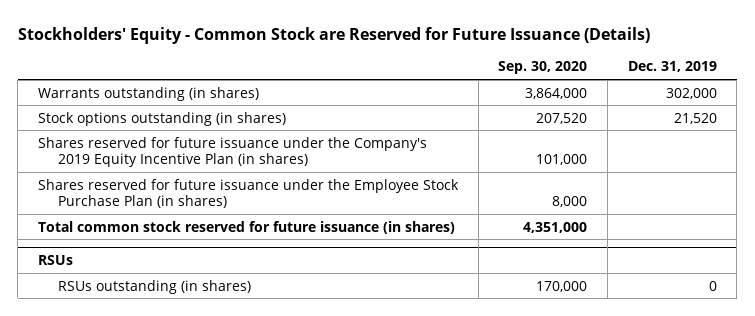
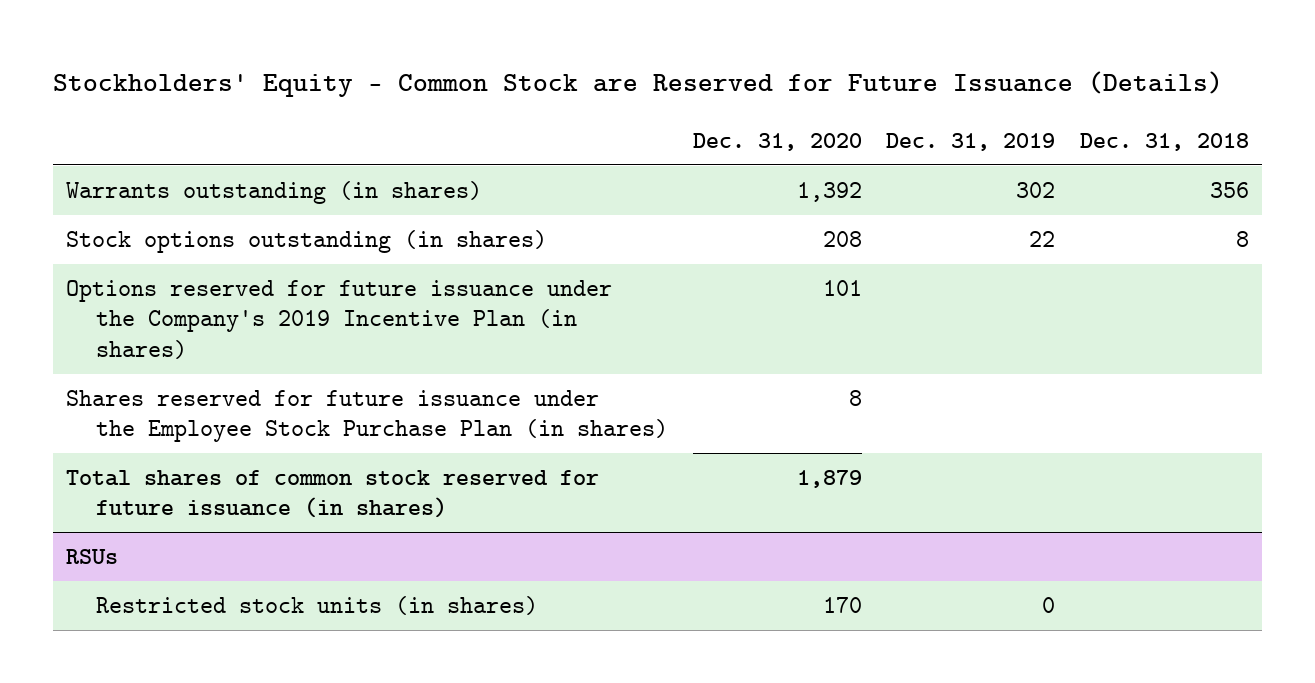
- | Sep. 30, 2020 | Dec. 31, 2019
+ | Dec. 31, 2020 | Dec. 31, 2019 | Dec. 31, 2018
- Warrants outstanding (in shares) | 3,864,000 | 302,000
- Stock options outstanding (in shares) | 207,520 | 21,520
- Shares reserved for future issuance under the Company's 2019 Equity Incentive Plan (in shares) | 101,000 |
+ Warrants outstanding (in shares) | 1,392 | 302 | 356
+ Stock options outstanding (in shares) | 208 | 22 | 8
+ Options reserved for future issuance under the Company's 2019 Incentive Plan (in shares) | 101 | |
- Total common stock reserved for future issuance (in shares) | 4,351,000 |
+ Total shares of common stock reserved for future issuance (in shares) | 1,879 | |
@ RSUs
- RSUs outstanding (in shares) | 170,000 | 0
+ Restricted stock units (in shares) | 170 | 0 |

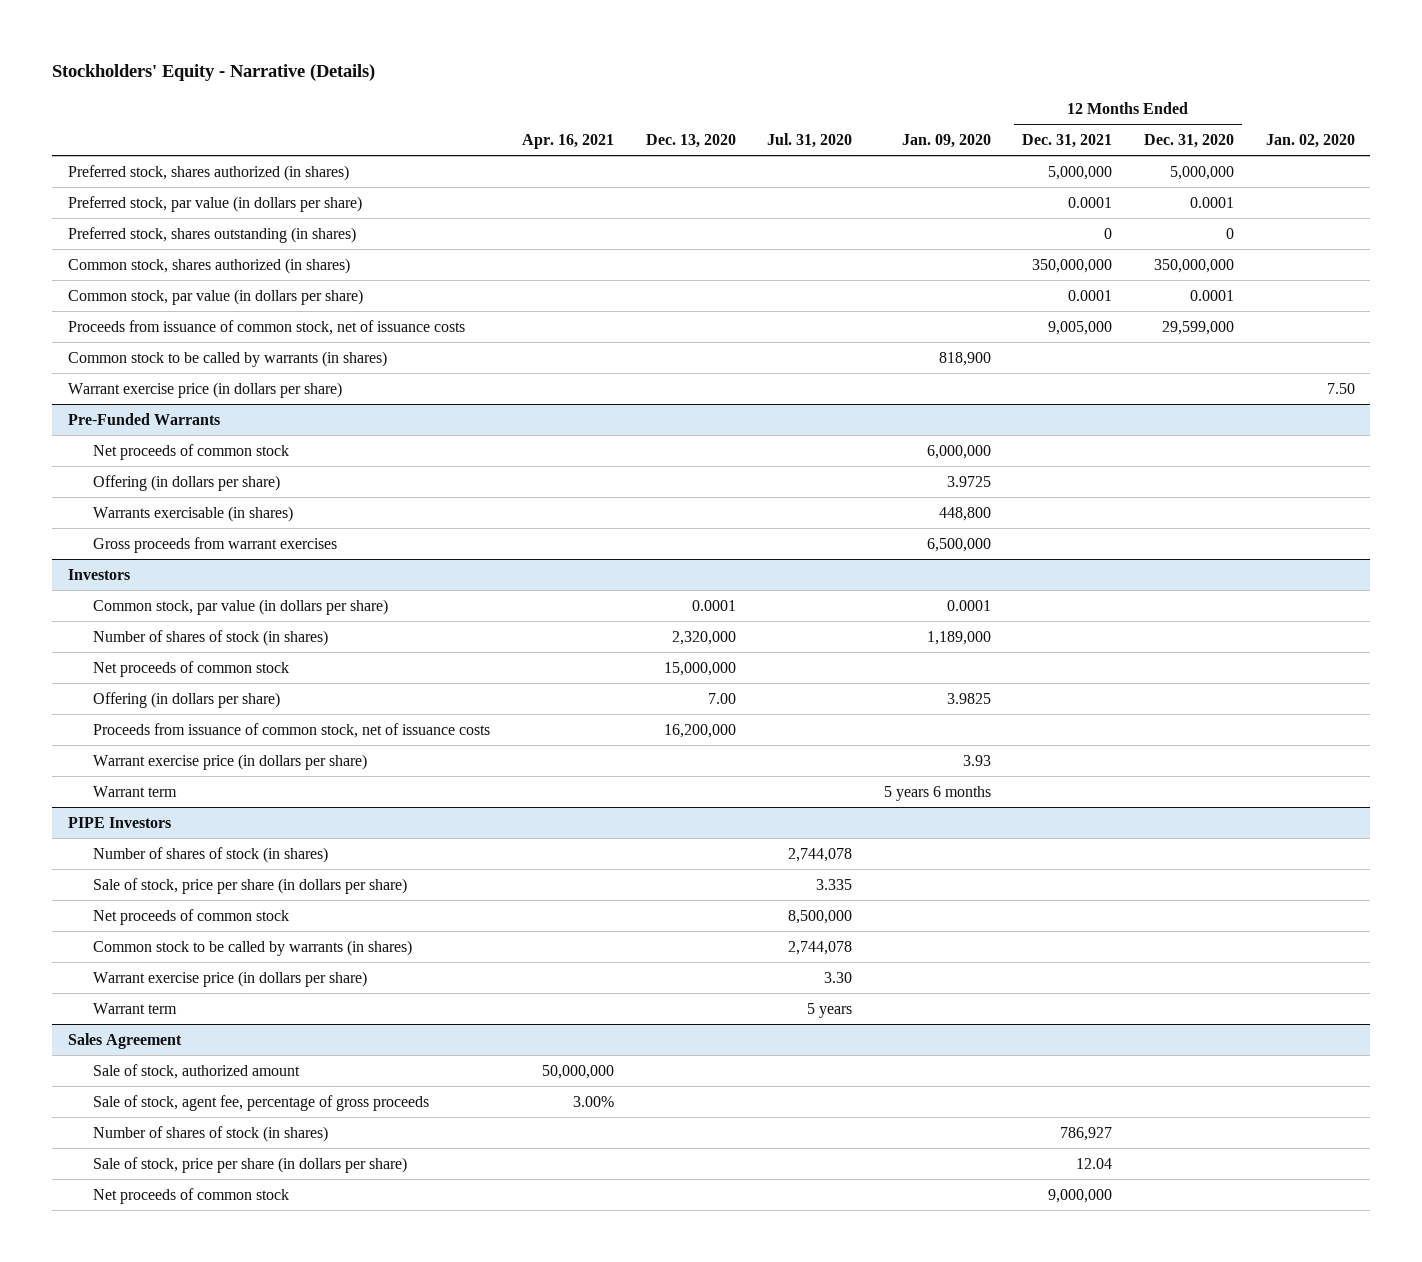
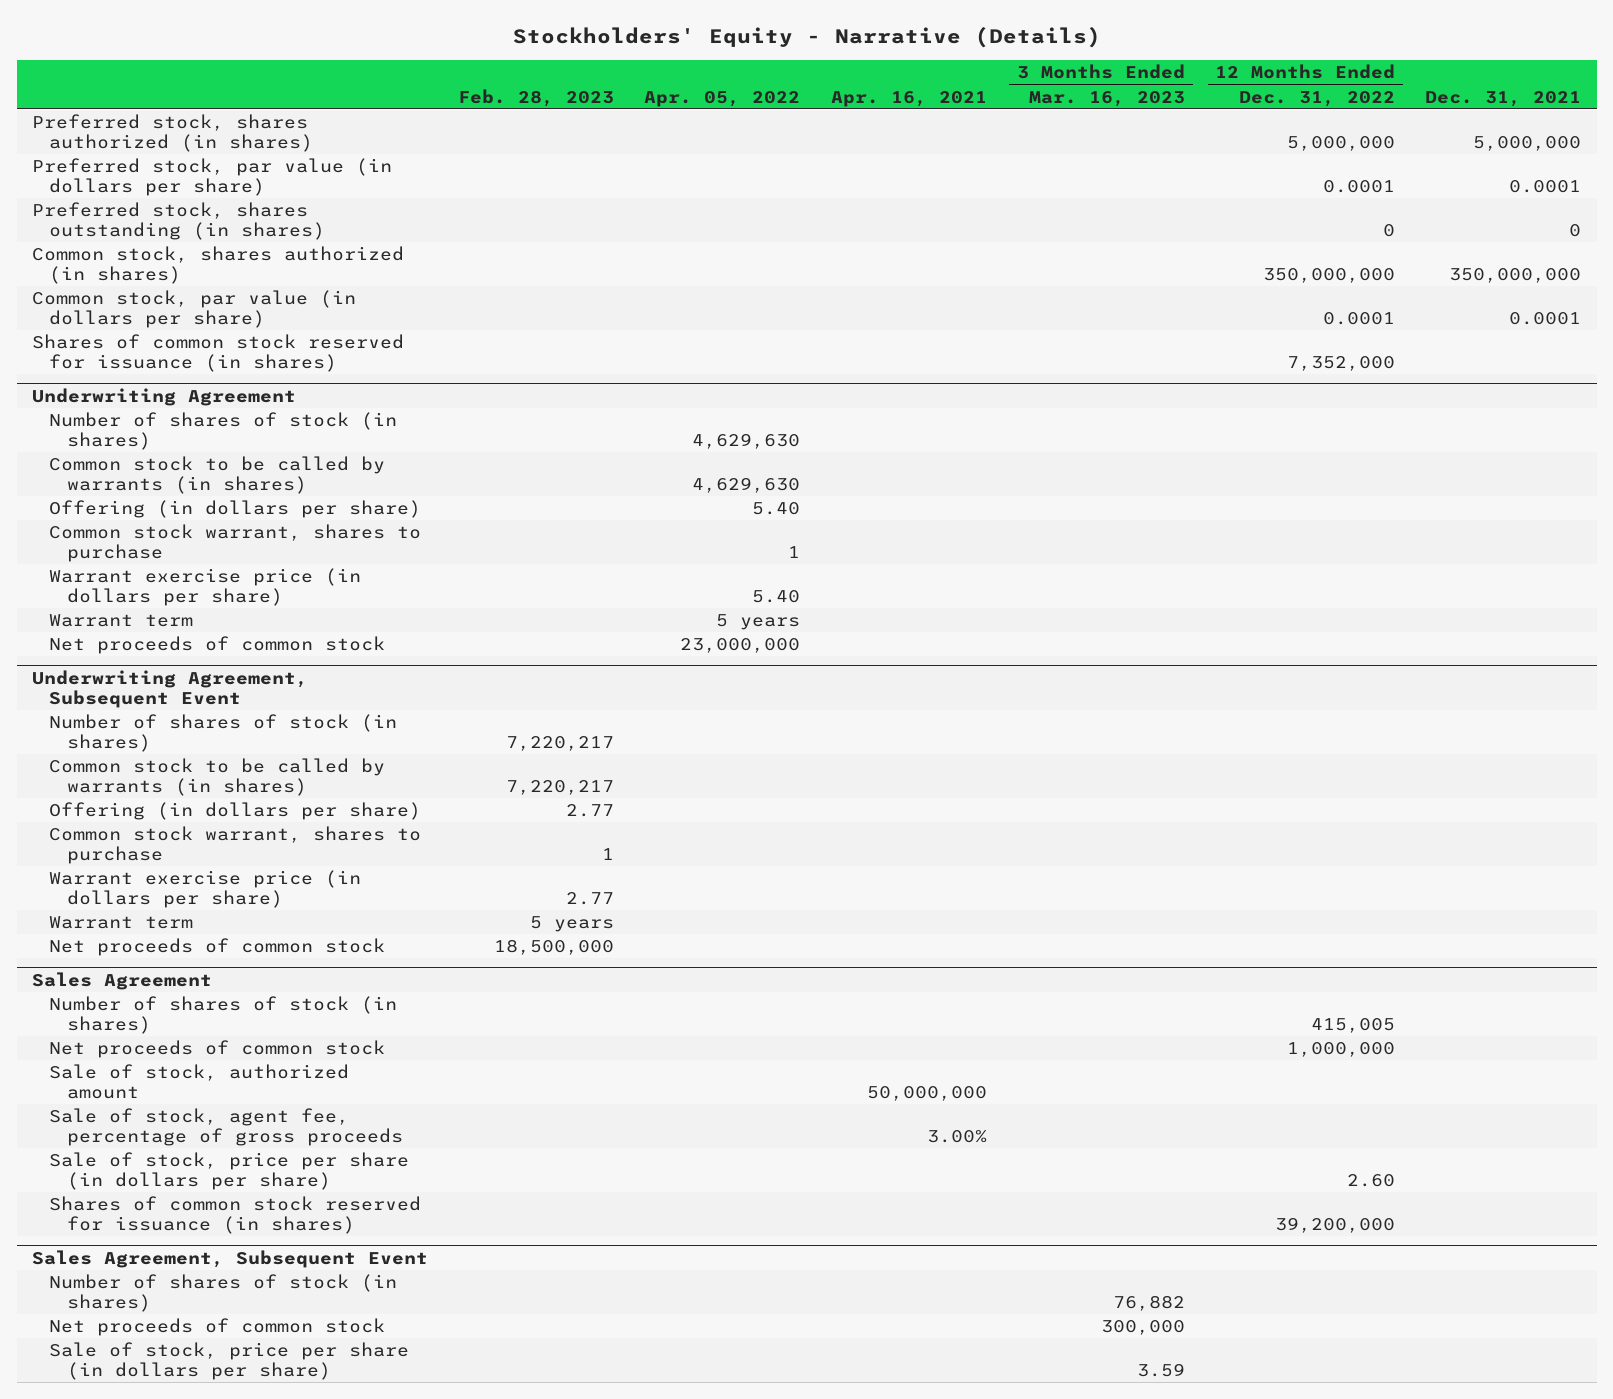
- | Apr. 16, 2021 | Dec. 13, 2020 | Jul. 31, 2020 | Jan. 09, 2020 | 12 Months Ended Dec. 31, 2021 | 12 Months Ended Dec. 31, 2020 | Jan. 02, 2020
+ | Feb. 28, 2023 | Apr. 05, 2022 | Apr. 16, 2021 | 3 Months Ended Mar. 16, 2023 | 12 Months Ended Dec. 31, 2022 | Dec. 31, 2021
- Proceeds from issuance of common stock, net of issuance costs | | | | | 9,005,000 | 29,599,000 |
- Common stock to be called by warrants (in shares) | | | | 818,900 | | |
- Warrant exercise price (in dollars per share) | | | | | | | 7.50
- Pre-Funded Warrants
- Net proceeds of common stock | | | | 6,000,000 | | |
- Offering (in dollars per share) | | | | 3.9725 | | |
- Warrants exercisable (in shares) | | | | 448,800 | | |
- Gross proceeds from warrant exercises | | | | 6,500,000 | | |
- Investors
- Common stock, par value (in dollars per share) | | 0.0001 | | 0.0001 | | |
- Number of shares of stock (in shares) | | 2,320,000 | | 1,189,000 | | |
- Net proceeds of common stock | | 15,000,000 | | | | |
- Offering (in dollars per share) | | 7.00 | | 3.9825 | | |
- Proceeds from issuance of common stock, net of issuance costs | | 16,200,000 | | | | |
- Warrant exercise price (in dollars per share) | | | | 3.93 | | |
- Warrant term | | | | 5 years 6 months | | |
- PIPE Investors
- Number of shares of stock (in shares) | | | 2,744,078 | | | |
- Sale of stock, price per share (in dollars per share) | | | 3.335 | | | |
- Net proceeds of common stock | | | 8,500,000 | | | |
- Common stock to be called by warrants (in shares) | | | 2,744,078 | | | |
- Warrant exercise price (in dollars per share) | | | 3.30 | | | |
- Warrant term | | | 5 years | | | |
+ Shares of common stock reserved for issuance (in shares) | | | | | 7,352,000 |
+ Underwriting Agreement
+ Number of shares of stock (in shares) | | 4,629,630 | | | |
+ Common stock to be called by warrants (in shares) | | 4,629,630 | | | |
+ Offering (in dollars per share) | | 5.40 | | | |
+ Common stock warrant, shares to purchase | | 1 | | | |
+ Warrant exercise price (in dollars per share) | | 5.40 | | | |
+ Warrant term | | 5 years | | | |
+ Net proceeds of common stock | | 23,000,000 | | | |
+ Underwriting Agreement, Subsequent Event
+ Number of shares of stock (in shares) | 7,220,217 | | | | |
+ Common stock to be called by warrants (in shares) | 7,220,217 | | | | |
+ Offering (in dollars per share) | 2.77 | | | | |
+ Common stock warrant, shares to purchase | 1 | | | | |
+ Warrant exercise price (in dollars per share) | 2.77 | | | | |
+ Warrant term | 5 years | | | | |
+ Net proceeds of common stock | 18,500,000 | | | | |
@ Sales Agreement
moved up: Number of shares of stock (in shares) | | | | | 415,005 |
moved up: Net proceeds of common stock | | | | | 1,000,000 |
+ Shares of common stock reserved for issuance (in shares) | | | | | 39,200,000 |
+ Sales Agreement, Subsequent Event
+ Number of shares of stock (in shares) | | | | 76,882 | |
+ Net proceeds of common stock | | | | 300,000 | |
+ Sale of stock, price per share (in dollars per share) | | | | 3.59 | |

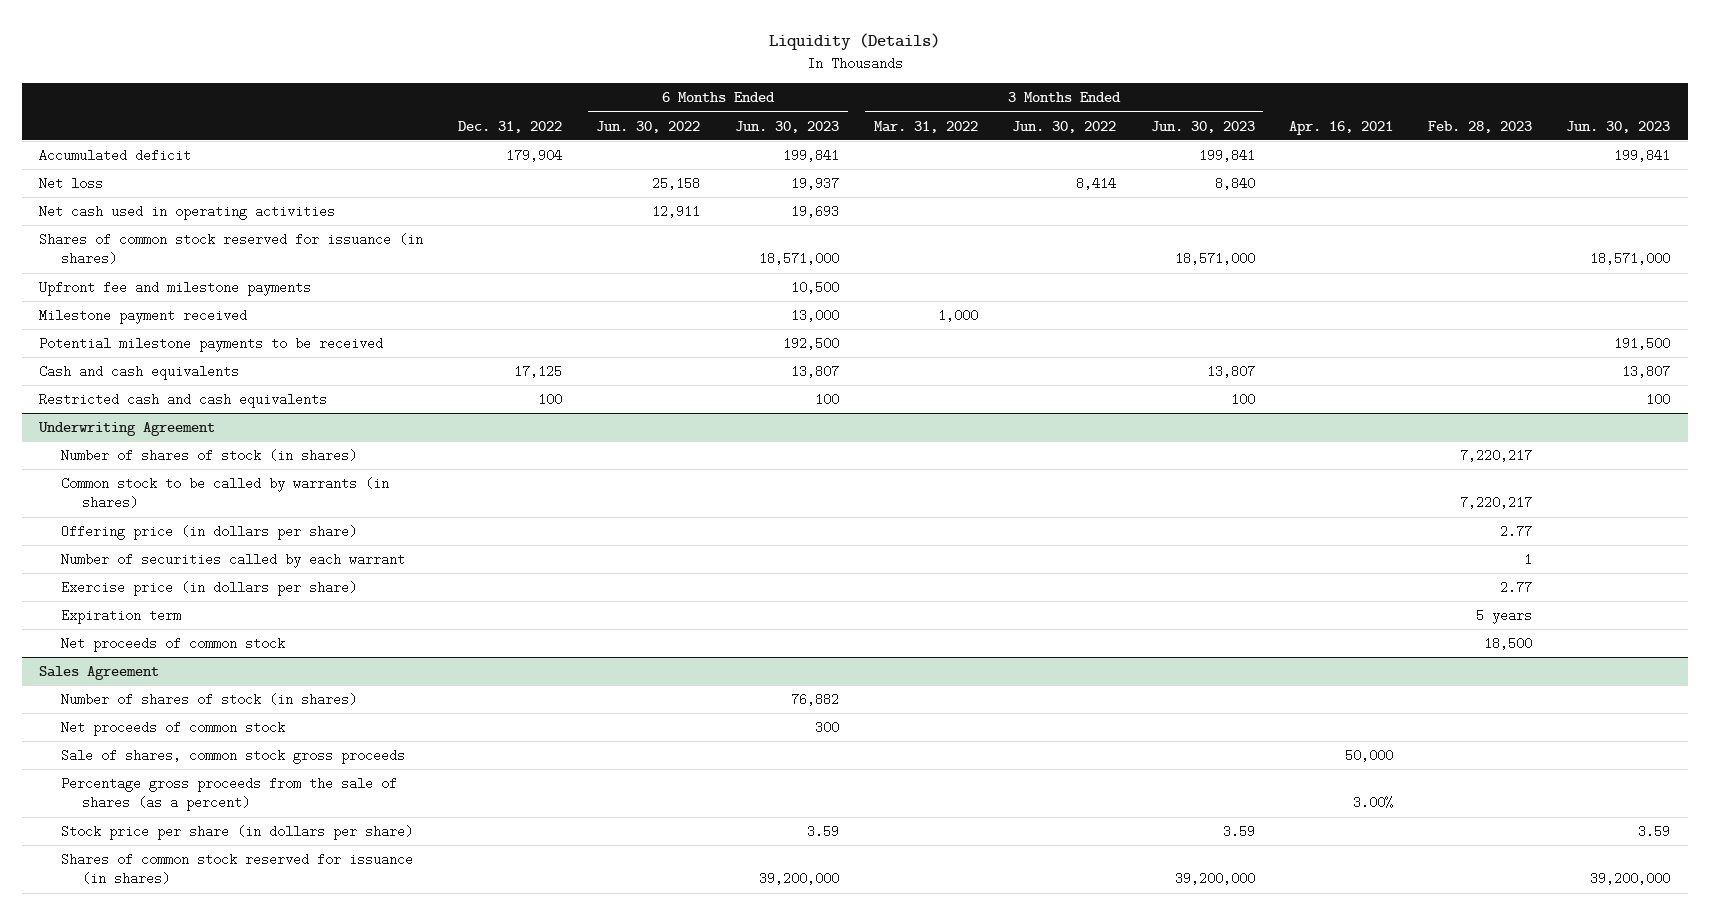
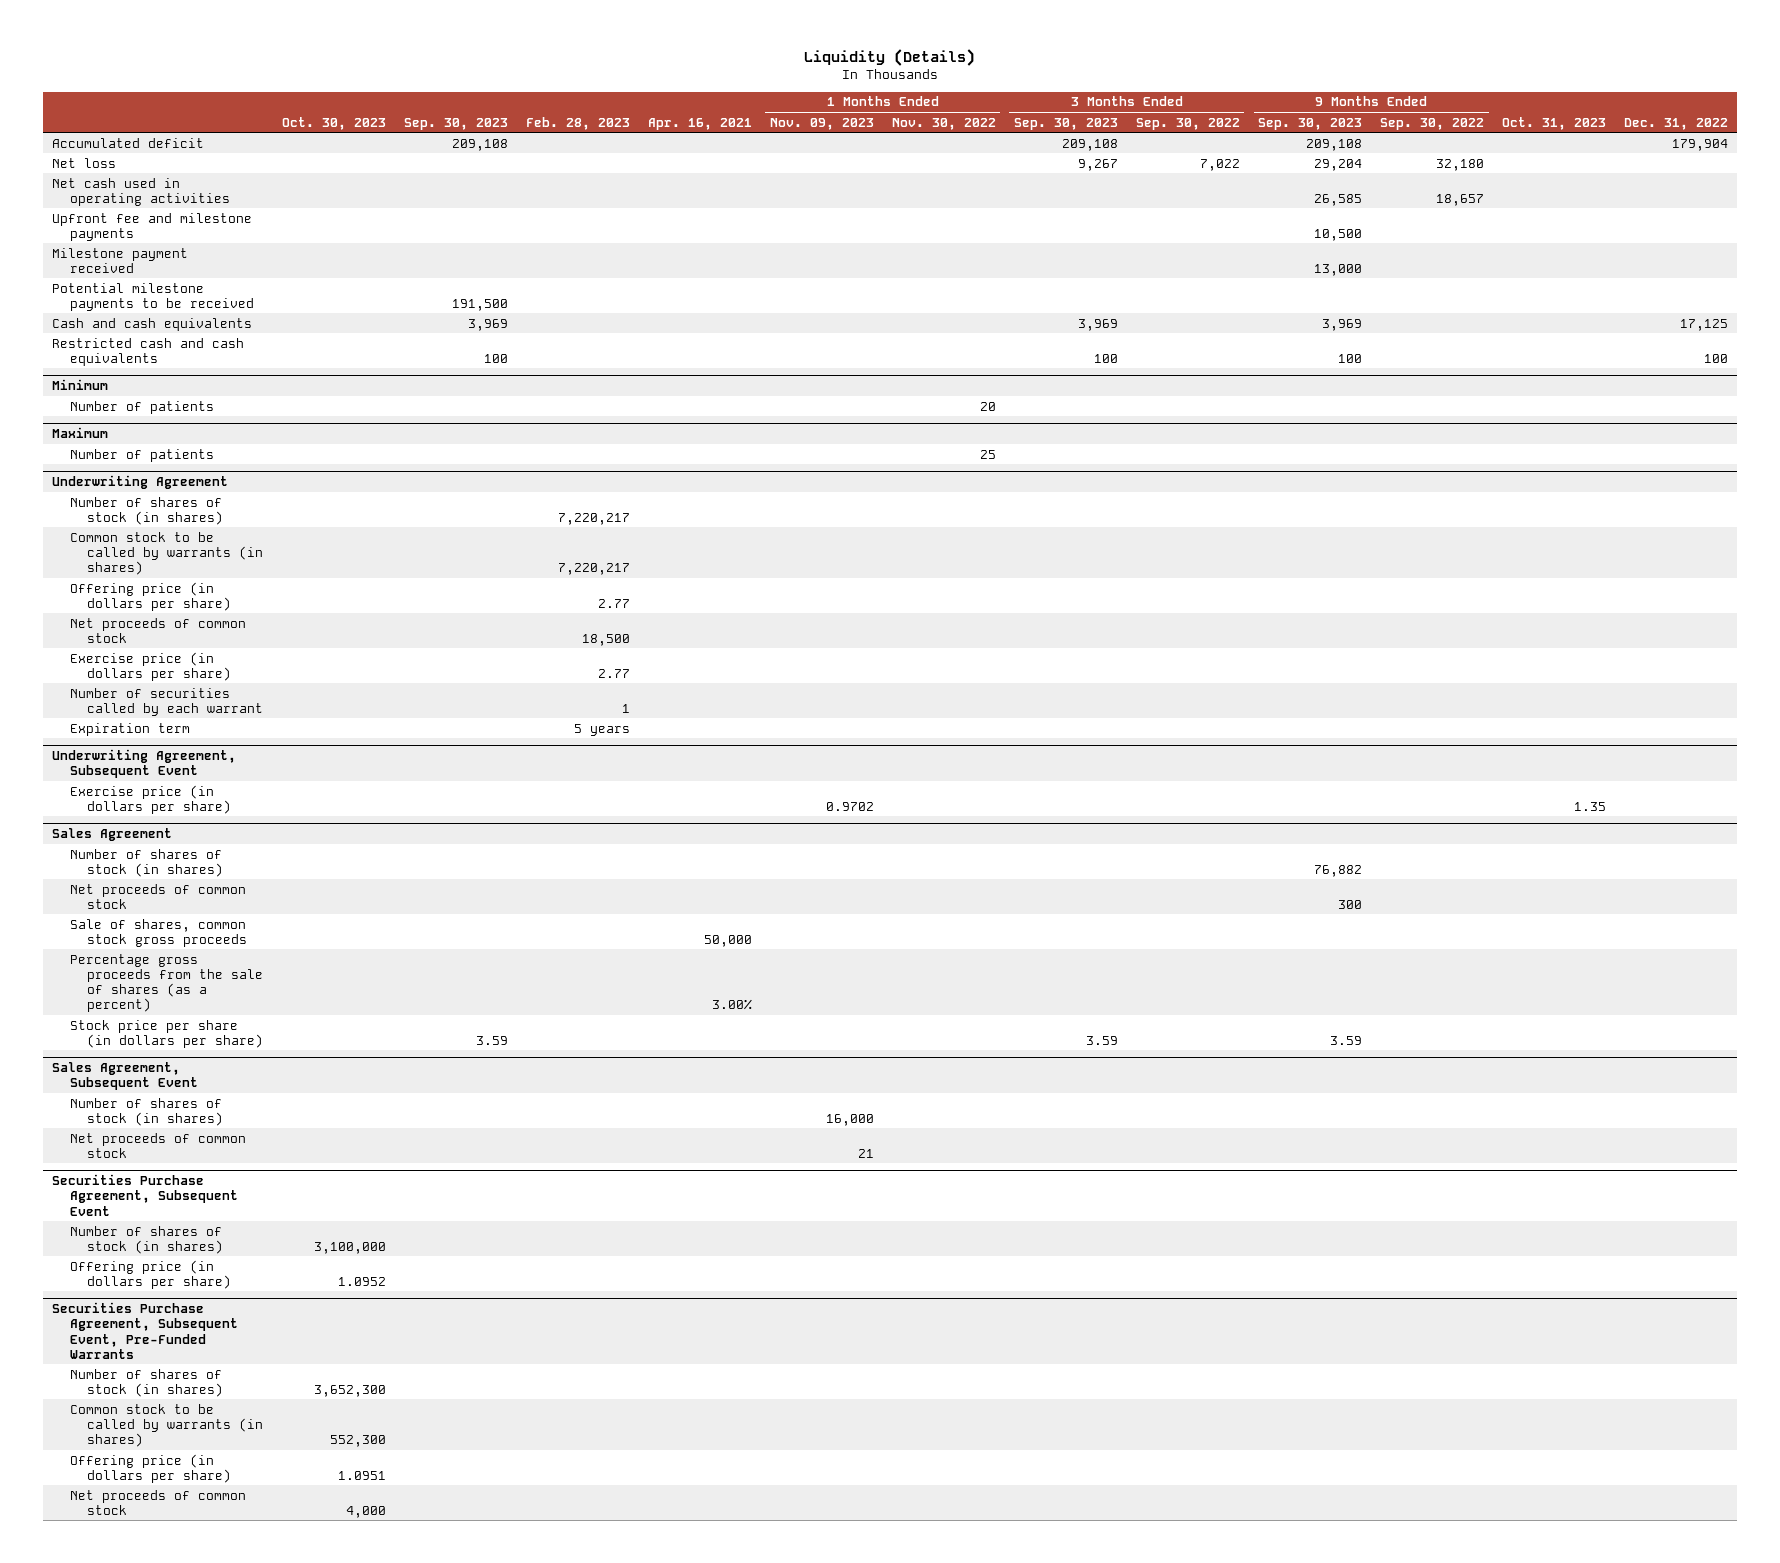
- | Dec. 31, 2022 | 6 Months Ended Jun. 30, 2022 | 6 Months Ended Jun. 30, 2023 | 3 Months Ended Mar. 31, 2022 | 3 Months Ended Jun. 30, 2022 | 3 Months Ended Jun. 30, 2023 | Apr. 16, 2021 | Feb. 28, 2023 | Jun. 30, 2023
+ | Oct. 30, 2023 | Sep. 30, 2023 | Feb. 28, 2023 | Apr. 16, 2021 | 1 Months Ended Nov. 09, 2023 | 1 Months Ended Nov. 30, 2022 | 3 Months Ended Sep. 30, 2023 | 3 Months Ended Sep. 30, 2022 | 9 Months Ended Sep. 30, 2023 | 9 Months Ended Sep. 30, 2022 | Oct. 31, 2023 | Dec. 31, 2022
- Shares of common stock reserved for issuance (in shares) | | | 18,571,000 | | | 18,571,000 | | | 18,571,000
+ Minimum
+ Number of patients | | | | | | 20 | | | | | |
+ Maximum
+ Number of patients | | | | | | 25 | | | | | |
@ Underwriting Agreement
moved up: Net proceeds of common stock | | | 18,500 | | | | | | | | |
moved down: Number of securities called by each warrant | | | 1 | | | | | | | | |
+ Underwriting Agreement, Subsequent Event
+ Exercise price (in dollars per share) | | | | | 0.9702 | | | | | | 1.35 |
@ Sales Agreement
- Shares of common stock reserved for issuance (in shares) | | | 39,200,000 | | | 39,200,000 | | | 39,200,000
+ Sales Agreement, Subsequent Event
+ Number of shares of stock (in shares) | | | | | 16,000 | | | | | | |
+ Net proceeds of common stock | | | | | 21 | | | | | | |
+ Securities Purchase Agreement, Subsequent Event
+ Number of shares of stock (in shares) | 3,100,000 | | | | | | | | | | |
+ Offering price (in dollars per share) | 1.0952 | | | | | | | | | | |
+ Securities Purchase Agreement, Subsequent Event, Pre-Funded Warrants
+ Number of shares of stock (in shares) | 3,652,300 | | | | | | | | | | |
+ Common stock to be called by warrants (in shares) | 552,300 | | | | | | | | | | |
+ Offering price (in dollars per share) | 1.0951 | | | | | | | | | | |
+ Net proceeds of common stock | 4,000 | | | | | | | | | | |

